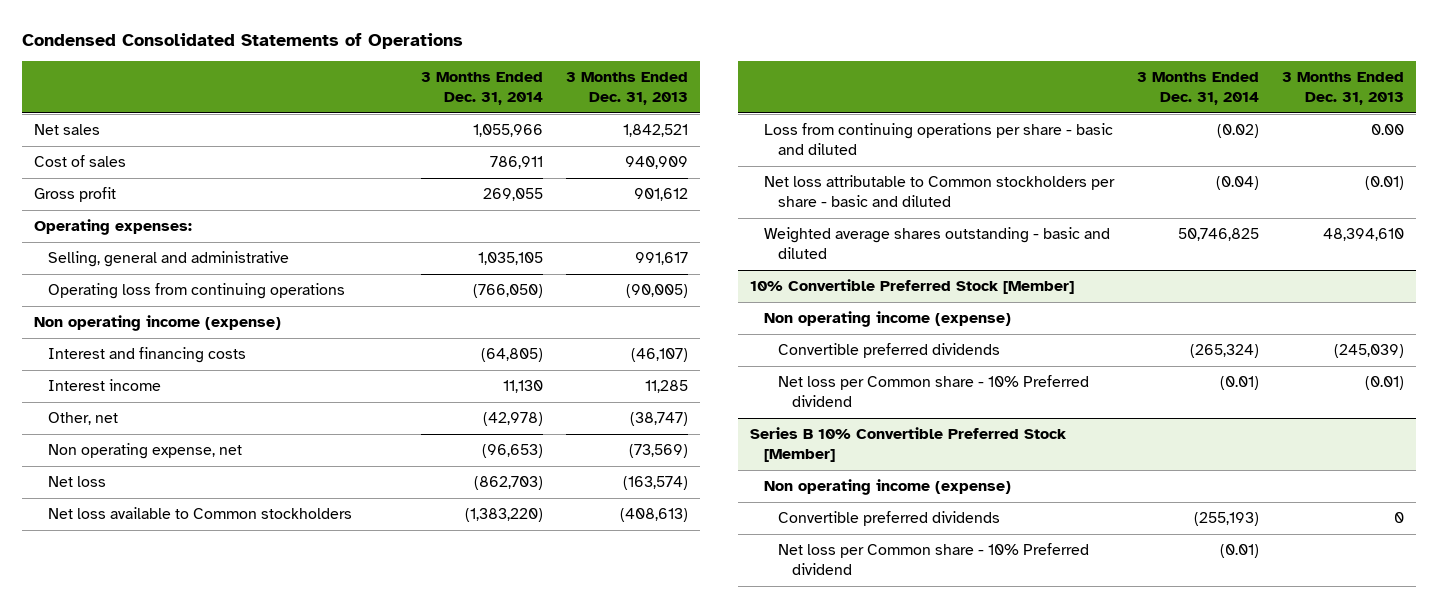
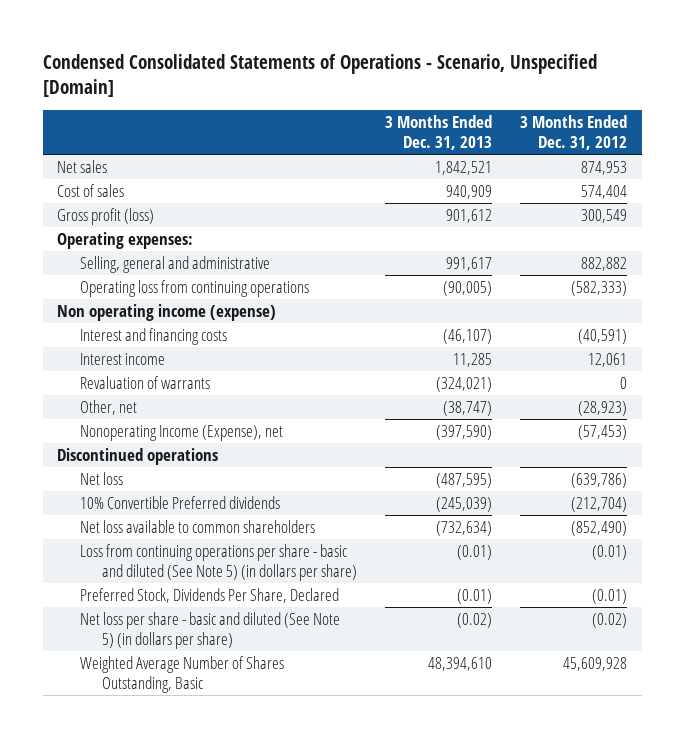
- Condensed Consolidated Statements of Operations
+ Condensed Consolidated Statements of Operations - Scenario, Unspecified [Domain]
- | 3 Months Ended Dec. 31, 2014 | 3 Months Ended Dec. 31, 2013
+ | 3 Months Ended Dec. 31, 2013 | 3 Months Ended Dec. 31, 2012
- Gross profit | 269,055 | 901,612
+ Gross profit (loss) | 901,612 | 300,549
+ Revaluation of warrants | (324,021) | 0
- Non operating expense, net | (96,653) | (73,569)
- Net loss | (862,703) | (163,574)
- Net loss available to Common stockholders | (1,383,220) | (408,613)
- Loss from continuing operations per share - basic and diluted | (0.02) | 0.00
- Net loss attributable to Common stockholders per share - basic and diluted | (0.04) | (0.01)
- Weighted average shares outstanding - basic and diluted | 50,746,825 | 48,394,610
- 10% Convertible Preferred Stock [Member]
- Non operating income (expense)
- Convertible preferred dividends | (265,324) | (245,039)
- Net loss per Common share - 10% Preferred dividend | (0.01) | (0.01)
- Series B 10% Convertible Preferred Stock [Member]
- Non operating income (expense)
- Convertible preferred dividends | (255,193) | 0
- Net loss per Common share - 10% Preferred dividend | (0.01) |
+ Nonoperating Income (Expense), net | (397,590) | (57,453)
+ Discontinued operations
+ Net loss | (487,595) | (639,786)
+ 10% Convertible Preferred dividends | (245,039) | (212,704)
+ Net loss available to common shareholders | (732,634) | (852,490)
+ Loss from continuing operations per share - basic and diluted (See Note 5) (in dollars per share) | (0.01) | (0.01)
+ Preferred Stock, Dividends Per Share, Declared | (0.01) | (0.01)
+ Net loss per share - basic and diluted (See Note 5) (in dollars per share) | (0.02) | (0.02)
+ Weighted Average Number of Shares Outstanding, Basic | 48,394,610 | 45,609,928

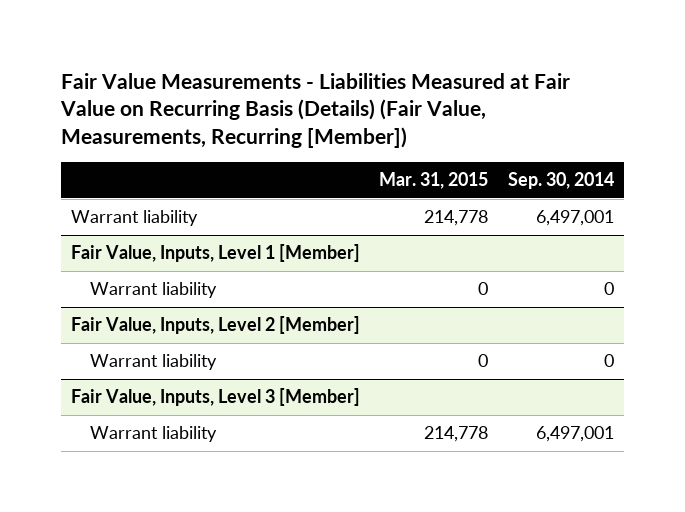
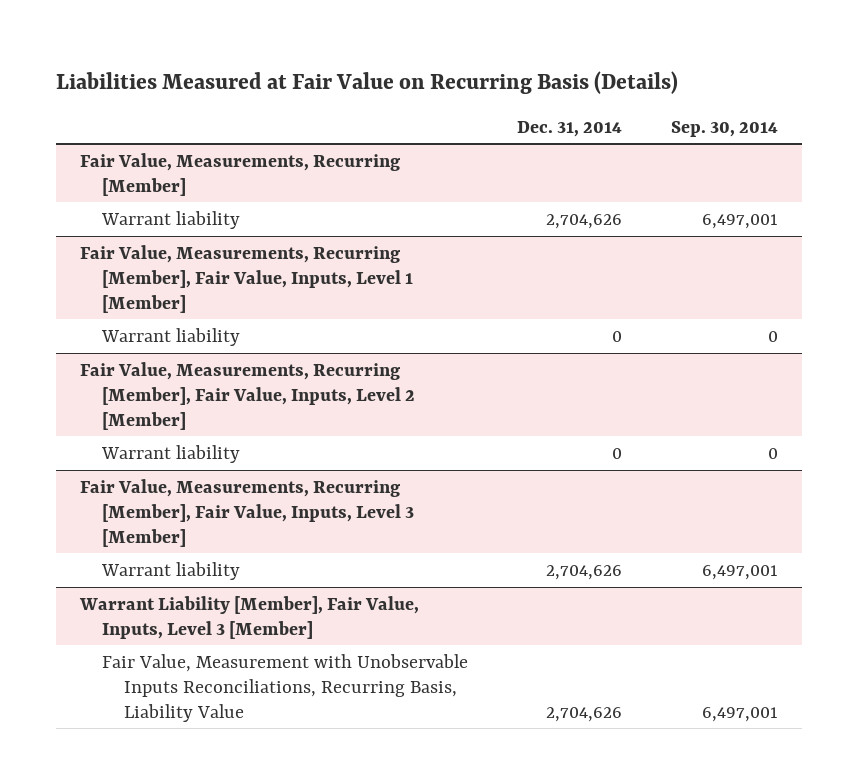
- Fair Value Measurements - Liabilities Measured at Fair Value on Recurring Basis (Details) (Fair Value, Measurements, Recurring [Member])
+ Liabilities Measured at Fair Value on Recurring Basis (Details)
- | Mar. 31, 2015 | Sep. 30, 2014
+ | Dec. 31, 2014 | Sep. 30, 2014
+ Fair Value, Measurements, Recurring [Member]
- Fair Value, Inputs, Level 1 [Member]
+ Fair Value, Measurements, Recurring [Member], Fair Value, Inputs, Level 1 [Member]
- Fair Value, Inputs, Level 2 [Member]
+ Fair Value, Measurements, Recurring [Member], Fair Value, Inputs, Level 2 [Member]
- Fair Value, Inputs, Level 3 [Member]
+ Fair Value, Measurements, Recurring [Member], Fair Value, Inputs, Level 3 [Member]
+ Warrant Liability [Member], Fair Value, Inputs, Level 3 [Member]
+ Fair Value, Measurement with Unobservable Inputs Reconciliations, Recurring Basis, Liability Value | 2,704,626 | 6,497,001

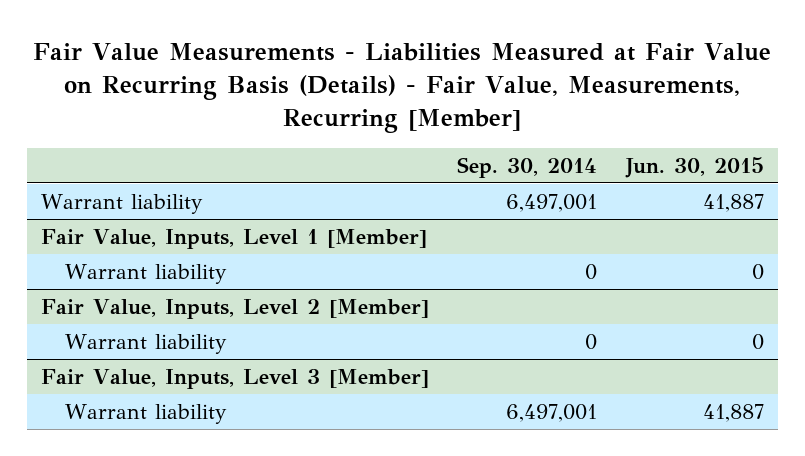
- Liabilities Measured at Fair Value on Recurring Basis (Details)
+ Fair Value Measurements - Liabilities Measured at Fair Value on Recurring Basis (Details) - Fair Value, Measurements, Recurring [Member]
- | Dec. 31, 2014 | Sep. 30, 2014
+ | Sep. 30, 2014 | Jun. 30, 2015
- Fair Value, Measurements, Recurring [Member]
- Fair Value, Measurements, Recurring [Member], Fair Value, Inputs, Level 1 [Member]
+ Fair Value, Inputs, Level 1 [Member]
- Fair Value, Measurements, Recurring [Member], Fair Value, Inputs, Level 2 [Member]
+ Fair Value, Inputs, Level 2 [Member]
- Fair Value, Measurements, Recurring [Member], Fair Value, Inputs, Level 3 [Member]
+ Fair Value, Inputs, Level 3 [Member]
- Warrant Liability [Member], Fair Value, Inputs, Level 3 [Member]
- Fair Value, Measurement with Unobservable Inputs Reconciliations, Recurring Basis, Liability Value | 2,704,626 | 6,497,001

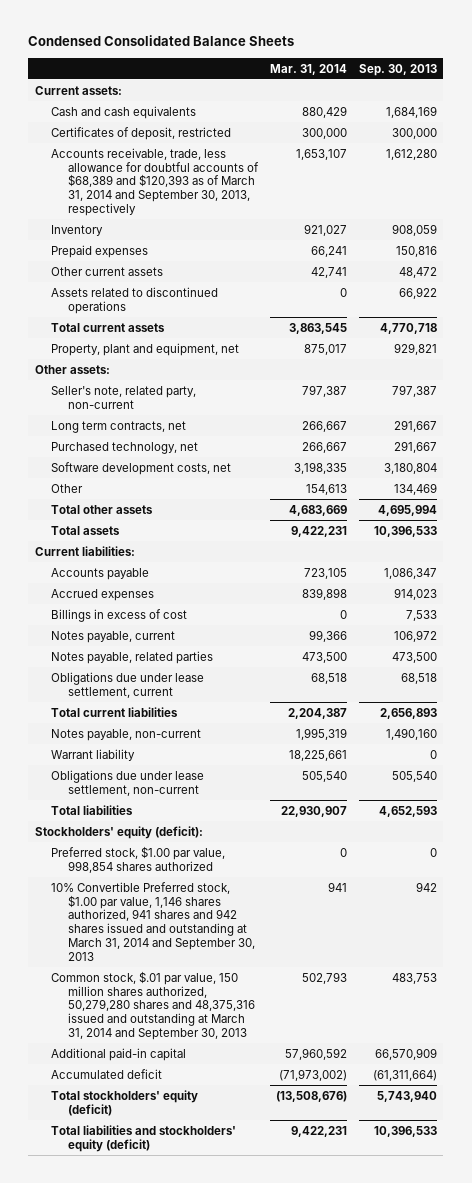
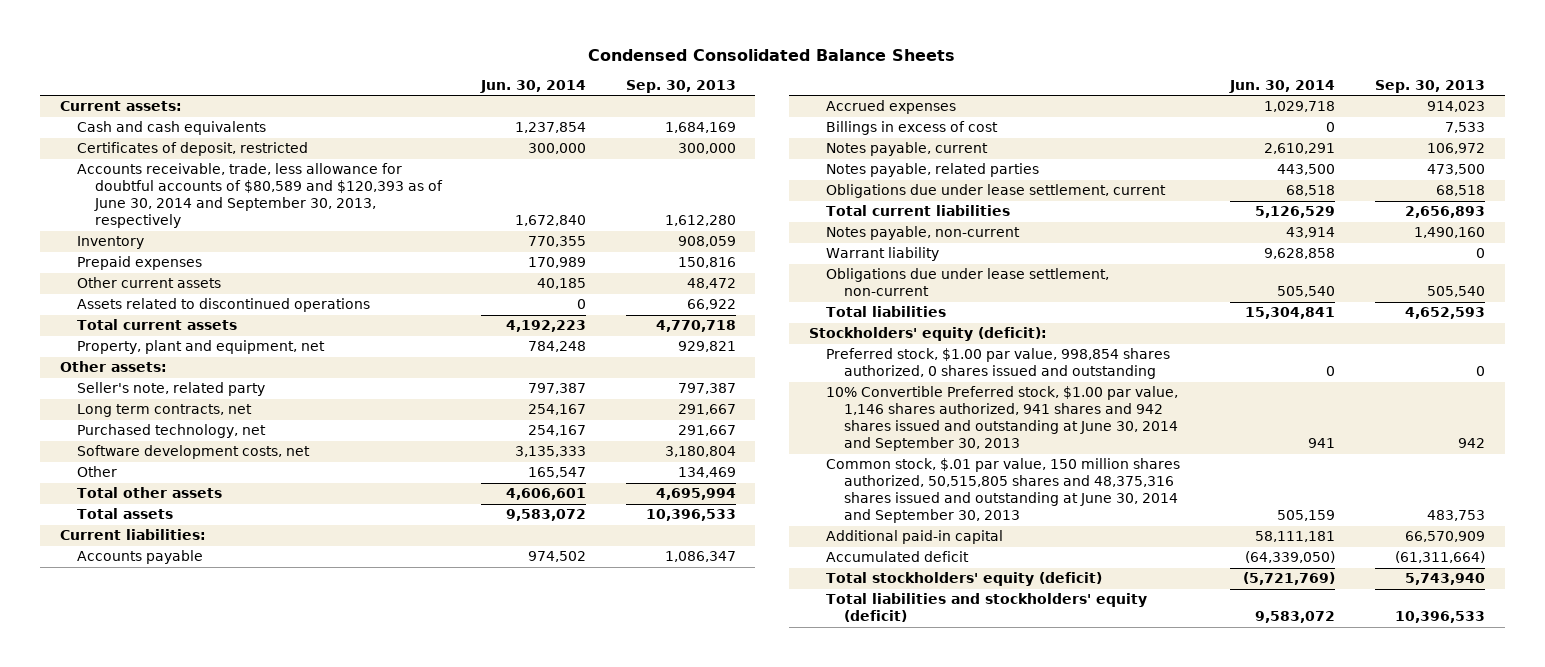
- | Mar. 31, 2014 | Sep. 30, 2013
+ | Jun. 30, 2014 | Sep. 30, 2013
- Accounts receivable, trade, less allowance for doubtful accounts of $68,389 and $120,393 as of March 31, 2014 and September 30, 2013, respectively | 1,653,107 | 1,612,280
+ Accounts receivable, trade, less allowance for doubtful accounts of $80,589 and $120,393 as of June 30, 2014 and September 30, 2013, respectively | 1,672,840 | 1,612,280
- Seller's note, related party, non-current | 797,387 | 797,387
+ Seller's note, related party | 797,387 | 797,387
- Preferred stock, $1.00 par value, 998,854 shares authorized | 0 | 0
- 10% Convertible Preferred stock, $1.00 par value, 1,146 shares authorized, 941 shares and 942 shares issued and outstanding at March 31, 2014 and September 30, 2013 | 941 | 942
- Common stock, $.01 par value, 150 million shares authorized, 50,279,280 shares and 48,375,316 issued and outstanding at March 31, 2014 and September 30, 2013 | 502,793 | 483,753
+ Preferred stock, $1.00 par value, 998,854 shares authorized, 0 shares issued and outstanding | 0 | 0
+ 10% Convertible Preferred stock, $1.00 par value, 1,146 shares authorized, 941 shares and 942 shares issued and outstanding at June 30, 2014 and September 30, 2013 | 941 | 942
+ Common stock, $.01 par value, 150 million shares authorized, 50,515,805 shares and 48,375,316 shares issued and outstanding at June 30, 2014 and September 30, 2013 | 505,159 | 483,753

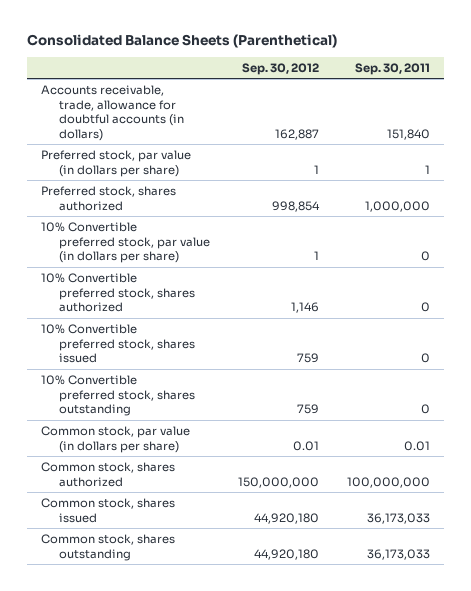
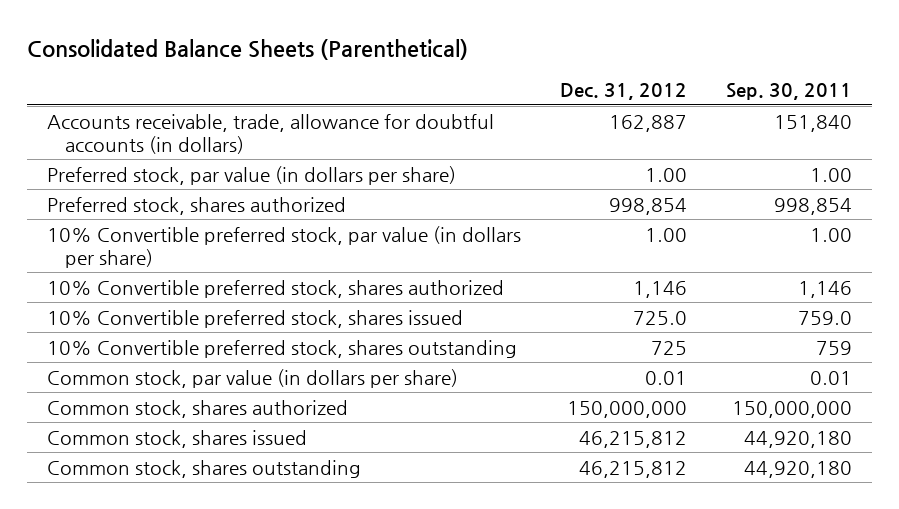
- | Sep. 30, 2012 | Sep. 30, 2011
+ | Dec. 31, 2012 | Sep. 30, 2011
- Preferred stock, par value (in dollars per share) | 1 | 1
- Preferred stock, shares authorized | 998,854 | 1,000,000
- 10% Convertible preferred stock, par value (in dollars per share) | 1 | 0
- 10% Convertible preferred stock, shares authorized | 1,146 | 0
- 10% Convertible preferred stock, shares issued | 759 | 0
- 10% Convertible preferred stock, shares outstanding | 759 | 0
+ Preferred stock, par value (in dollars per share) | 1.00 | 1.00
+ Preferred stock, shares authorized | 998,854 | 998,854
+ 10% Convertible preferred stock, par value (in dollars per share) | 1.00 | 1.00
+ 10% Convertible preferred stock, shares authorized | 1,146 | 1,146
+ 10% Convertible preferred stock, shares issued | 725.0 | 759.0
+ 10% Convertible preferred stock, shares outstanding | 725 | 759
- Common stock, shares authorized | 150,000,000 | 100,000,000
- Common stock, shares issued | 44,920,180 | 36,173,033
- Common stock, shares outstanding | 44,920,180 | 36,173,033
+ Common stock, shares authorized | 150,000,000 | 150,000,000
+ Common stock, shares issued | 46,215,812 | 44,920,180
+ Common stock, shares outstanding | 46,215,812 | 44,920,180

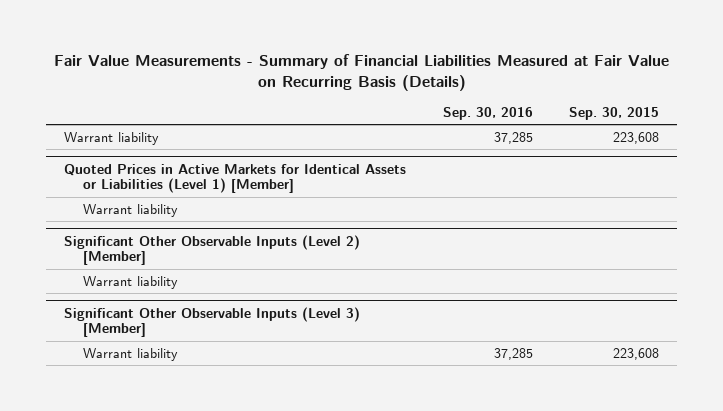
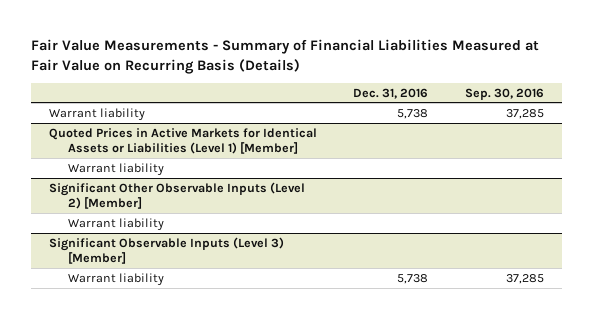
- | Sep. 30, 2016 | Sep. 30, 2015
+ | Dec. 31, 2016 | Sep. 30, 2016
- Significant Other Observable Inputs (Level 3) [Member]
+ Significant Observable Inputs (Level 3) [Member]

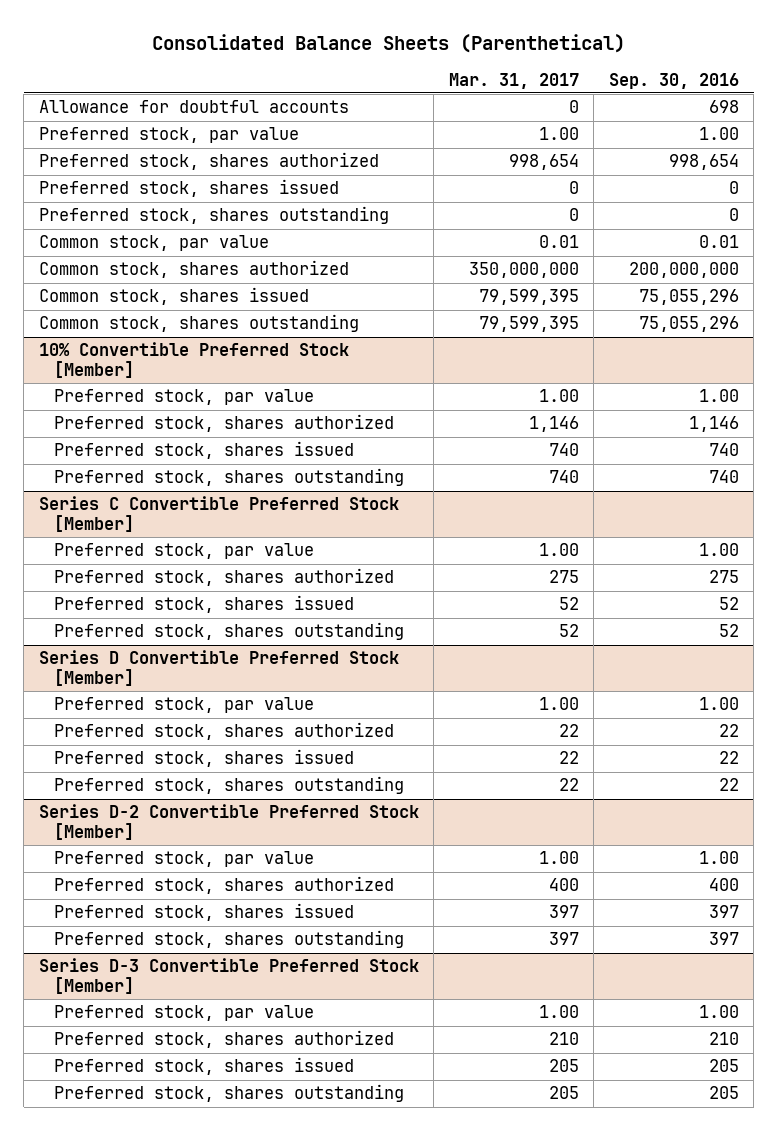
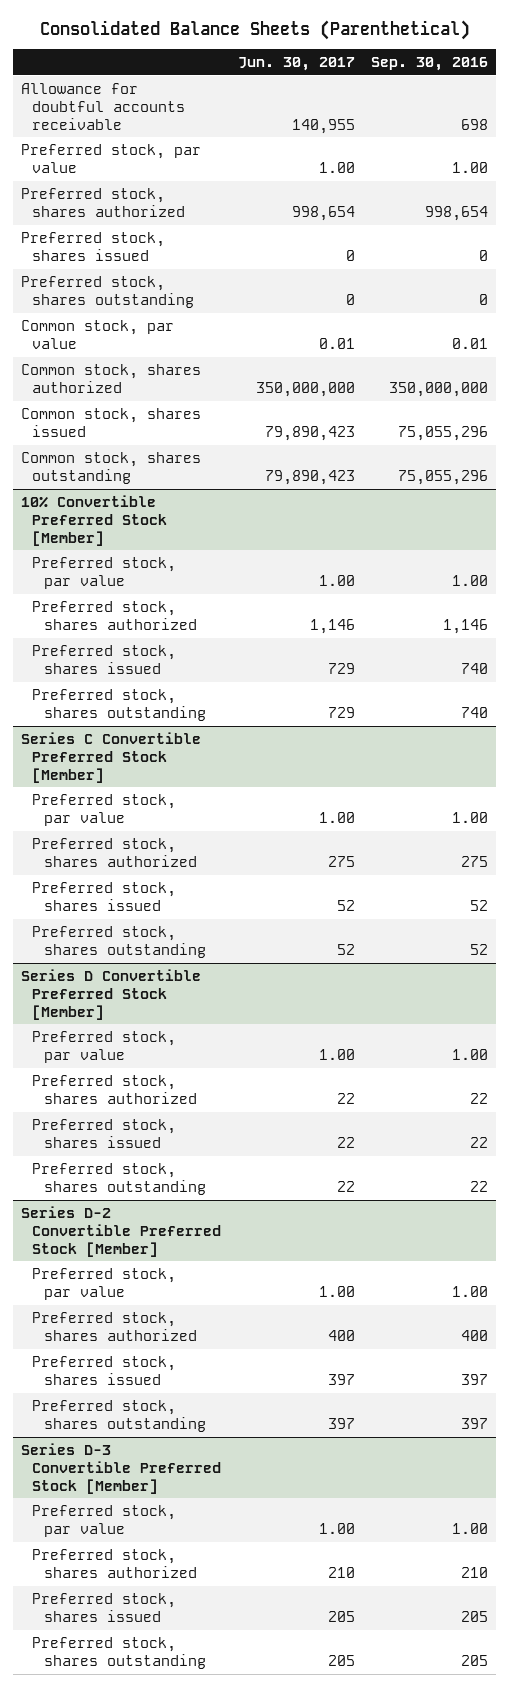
- | Mar. 31, 2017 | Sep. 30, 2016
+ | Jun. 30, 2017 | Sep. 30, 2016
- Allowance for doubtful accounts | 0 | 698
+ Allowance for doubtful accounts receivable | 140,955 | 698
- Common stock, shares authorized | 350,000,000 | 200,000,000
+ Common stock, shares authorized | 350,000,000 | 350,000,000

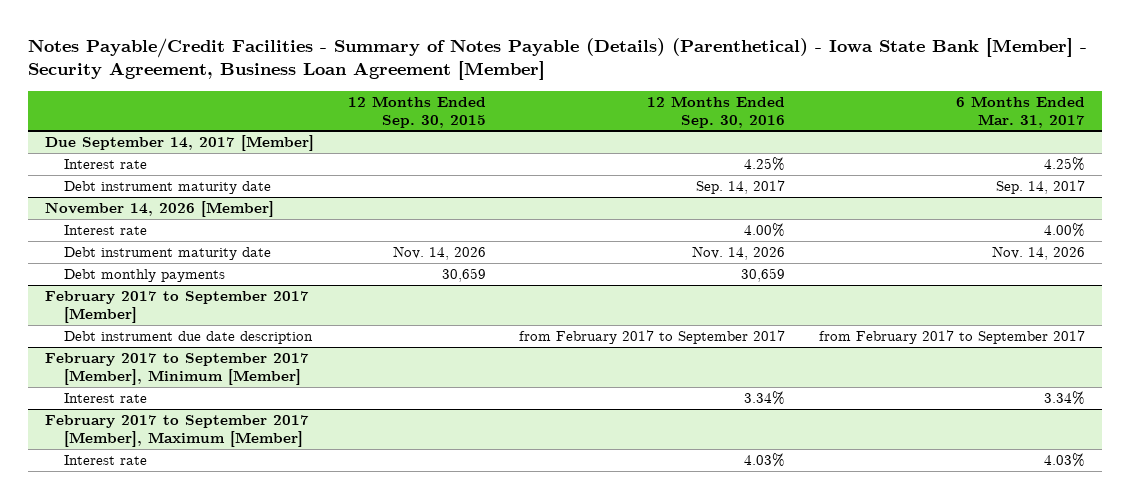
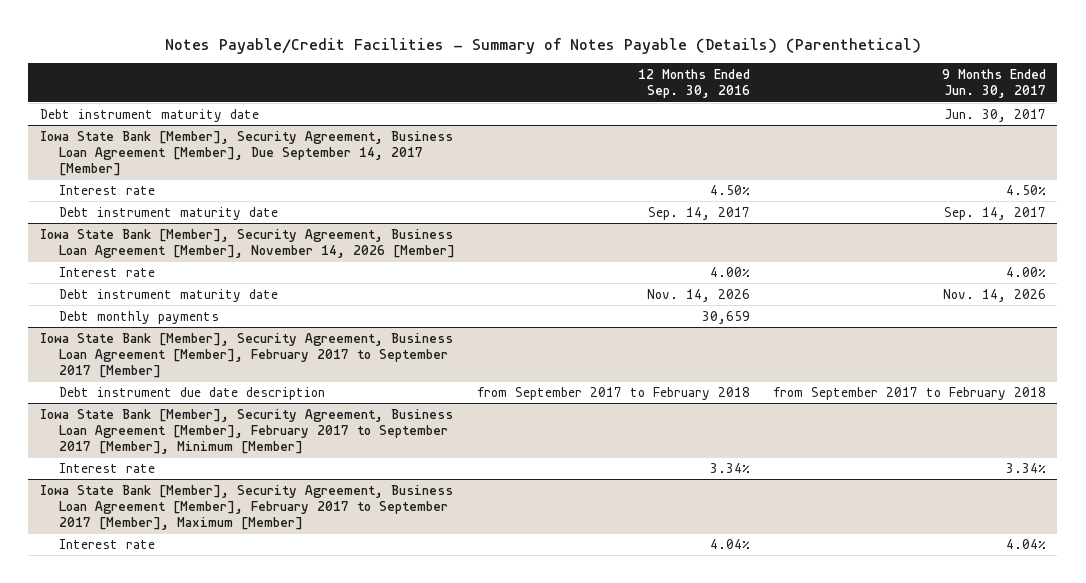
- Notes Payable/Credit Facilities - Summary of Notes Payable (Details) (Parenthetical) - Iowa State Bank [Member] - Security Agreement, Business Loan Agreement [Member]
+ Notes Payable/Credit Facilities - Summary of Notes Payable (Details) (Parenthetical)
- | 12 Months Ended Sep. 30, 2015 | 12 Months Ended Sep. 30, 2016 | 6 Months Ended Mar. 31, 2017
+ | 12 Months Ended Sep. 30, 2016 | 9 Months Ended Jun. 30, 2017
- Due September 14, 2017 [Member]
- Interest rate | | 4.25% | 4.25%
+ Debt instrument maturity date | | Jun. 30, 2017
+ Iowa State Bank [Member], Security Agreement, Business Loan Agreement [Member], Due September 14, 2017 [Member]
+ Interest rate | 4.50% | 4.50%
- November 14, 2026 [Member]
+ Iowa State Bank [Member], Security Agreement, Business Loan Agreement [Member], November 14, 2026 [Member]
- February 2017 to September 2017 [Member]
- Debt instrument due date description | | from February 2017 to September 2017 | from February 2017 to September 2017
- February 2017 to September 2017 [Member], Minimum [Member]
+ Iowa State Bank [Member], Security Agreement, Business Loan Agreement [Member], February 2017 to September 2017 [Member]
+ Debt instrument due date description | from September 2017 to February 2018 | from September 2017 to February 2018
+ Iowa State Bank [Member], Security Agreement, Business Loan Agreement [Member], February 2017 to September 2017 [Member], Minimum [Member]
- February 2017 to September 2017 [Member], Maximum [Member]
- Interest rate | | 4.03% | 4.03%
+ Iowa State Bank [Member], Security Agreement, Business Loan Agreement [Member], February 2017 to September 2017 [Member], Maximum [Member]
+ Interest rate | 4.04% | 4.04%

